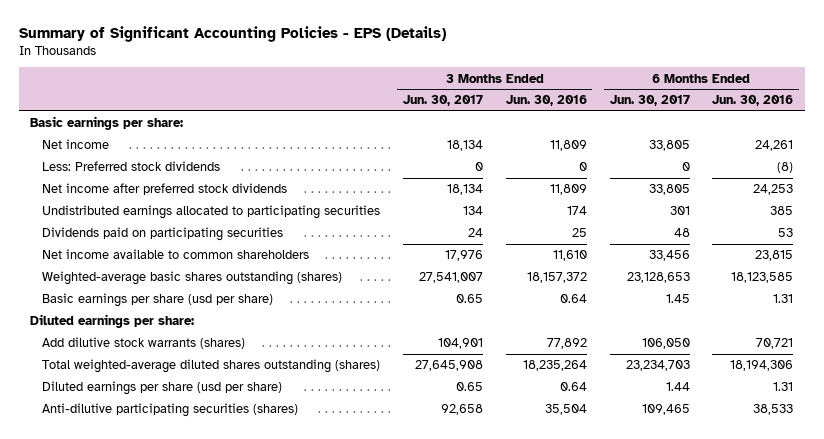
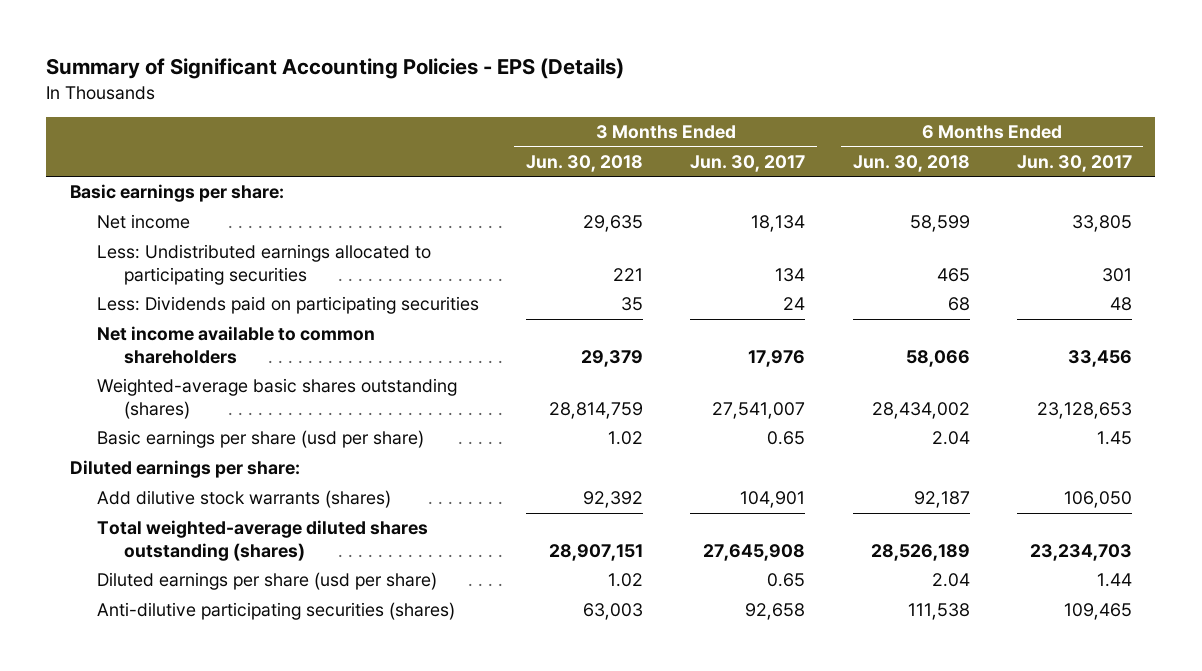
- | 3 Months Ended Jun. 30, 2017 | 3 Months Ended Jun. 30, 2016 | 6 Months Ended Jun. 30, 2017 | 6 Months Ended Jun. 30, 2016
+ | 3 Months Ended Jun. 30, 2018 | 3 Months Ended Jun. 30, 2017 | 6 Months Ended Jun. 30, 2018 | 6 Months Ended Jun. 30, 2017
- Less: Preferred stock dividends | 0 | 0 | 0 | (8)
- Net income after preferred stock dividends | 18,134 | 11,809 | 33,805 | 24,253
- Undistributed earnings allocated to participating securities | 134 | 174 | 301 | 385
- Dividends paid on participating securities | 24 | 25 | 48 | 53
+ Less: Undistributed earnings allocated to participating securities | 221 | 134 | 465 | 301
+ Less: Dividends paid on participating securities | 35 | 24 | 68 | 48

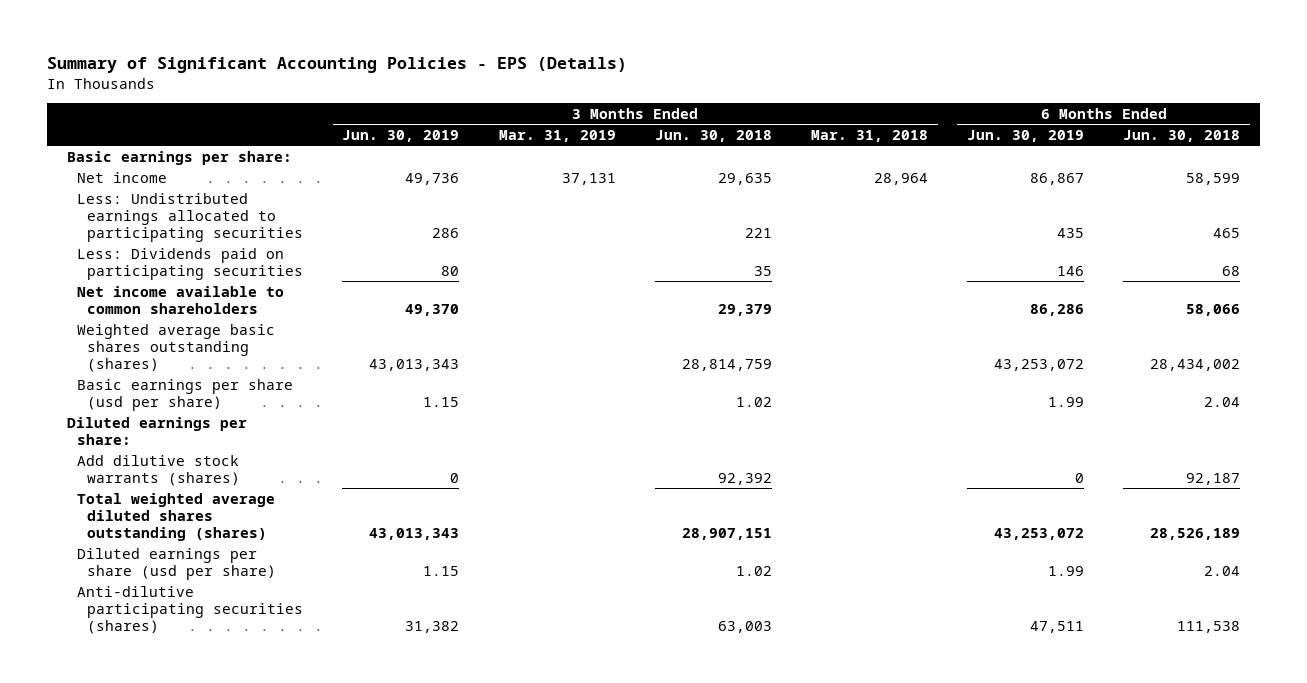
- | 3 Months Ended Jun. 30, 2018 | 3 Months Ended Jun. 30, 2017 | 6 Months Ended Jun. 30, 2018 | 6 Months Ended Jun. 30, 2017
+ | 3 Months Ended Jun. 30, 2019 | 3 Months Ended Mar. 31, 2019 | 3 Months Ended Jun. 30, 2018 | 3 Months Ended Mar. 31, 2018 | 6 Months Ended Jun. 30, 2019 | 6 Months Ended Jun. 30, 2018
- Weighted-average basic shares outstanding (shares) | 28,814,759 | 27,541,007 | 28,434,002 | 23,128,653
+ Weighted average basic shares outstanding (shares) | 43,013,343 | | 28,814,759 | | 43,253,072 | 28,434,002
- Total weighted-average diluted shares outstanding (shares) | 28,907,151 | 27,645,908 | 28,526,189 | 23,234,703
+ Total weighted average diluted shares outstanding (shares) | 43,013,343 | | 28,907,151 | | 43,253,072 | 28,526,189

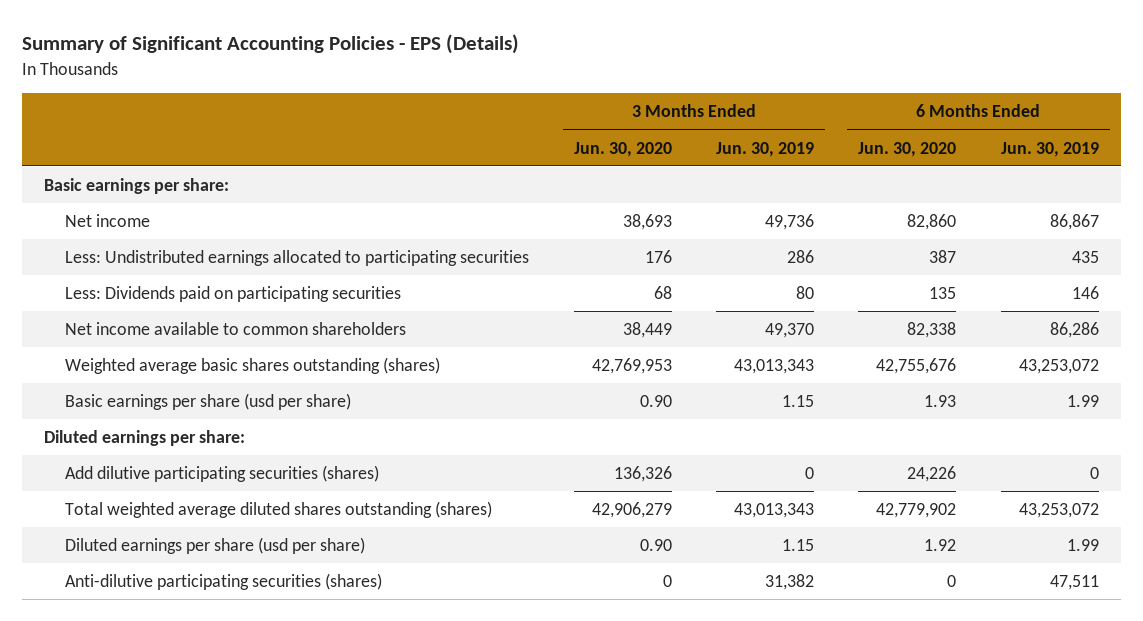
- | 3 Months Ended Jun. 30, 2019 | 3 Months Ended Mar. 31, 2019 | 3 Months Ended Jun. 30, 2018 | 3 Months Ended Mar. 31, 2018 | 6 Months Ended Jun. 30, 2019 | 6 Months Ended Jun. 30, 2018
+ | 3 Months Ended Jun. 30, 2020 | 3 Months Ended Jun. 30, 2019 | 6 Months Ended Jun. 30, 2020 | 6 Months Ended Jun. 30, 2019
- Add dilutive stock warrants (shares) | 0 | | 92,392 | | 0 | 92,187
+ Add dilutive participating securities (shares) | 136,326 | 0 | 24,226 | 0

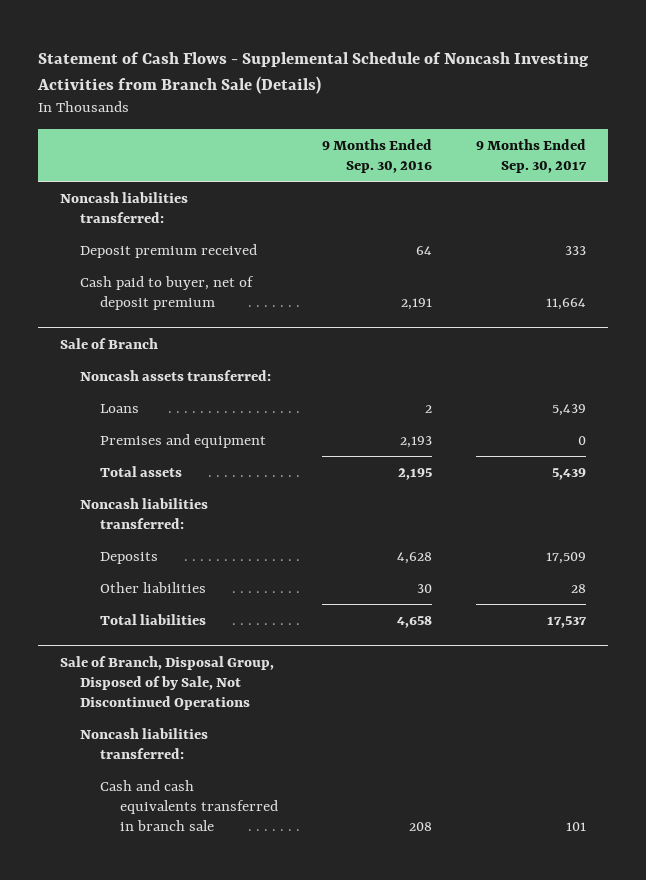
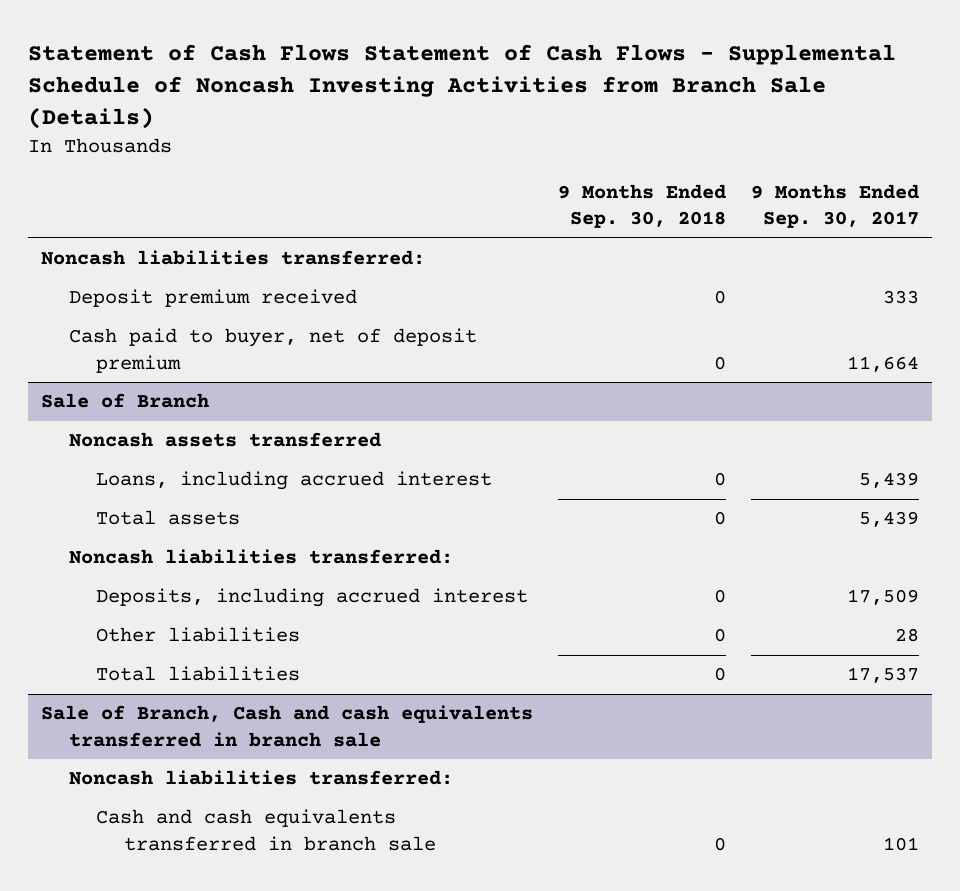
- Statement of Cash Flows - Supplemental Schedule of Noncash Investing Activities from Branch Sale (Details)
+ Statement of Cash Flows Statement of Cash Flows - Supplemental Schedule of Noncash Investing Activities from Branch Sale (Details)
- | 9 Months Ended Sep. 30, 2016 | 9 Months Ended Sep. 30, 2017
+ | 9 Months Ended Sep. 30, 2018 | 9 Months Ended Sep. 30, 2017
@ Sale of Branch
- Noncash assets transferred:
- Loans | 2 | 5,439
- Premises and equipment | 2,193 | 0
+ Noncash assets transferred
+ Loans, including accrued interest | 0 | 5,439
- Deposits | 4,628 | 17,509
+ Deposits, including accrued interest | 0 | 17,509
- Sale of Branch, Disposal Group, Disposed of by Sale, Not Discontinued Operations
+ Sale of Branch, Cash and cash equivalents transferred in branch sale

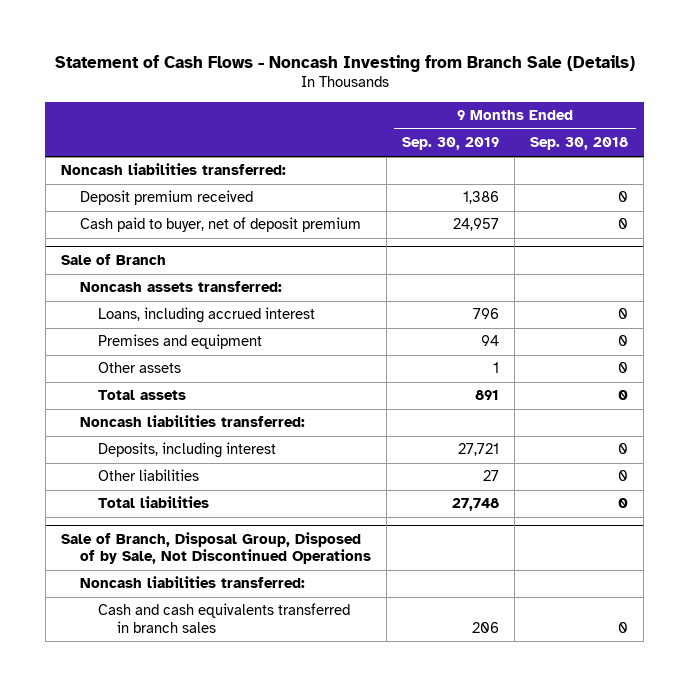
- Statement of Cash Flows Statement of Cash Flows - Supplemental Schedule of Noncash Investing Activities from Branch Sale (Details)
+ Statement of Cash Flows - Noncash Investing from Branch Sale (Details)
- | 9 Months Ended Sep. 30, 2018 | 9 Months Ended Sep. 30, 2017
+ | 9 Months Ended Sep. 30, 2019 | 9 Months Ended Sep. 30, 2018
@ Sale of Branch
- Noncash assets transferred
+ Noncash assets transferred:
+ Premises and equipment | 94 | 0
+ Other assets | 1 | 0
- Deposits, including accrued interest | 0 | 17,509
+ Deposits, including interest | 27,721 | 0
- Sale of Branch, Cash and cash equivalents transferred in branch sale
+ Sale of Branch, Disposal Group, Disposed of by Sale, Not Discontinued Operations
- Cash and cash equivalents transferred in branch sale | 0 | 101
+ Cash and cash equivalents transferred in branch sales | 206 | 0

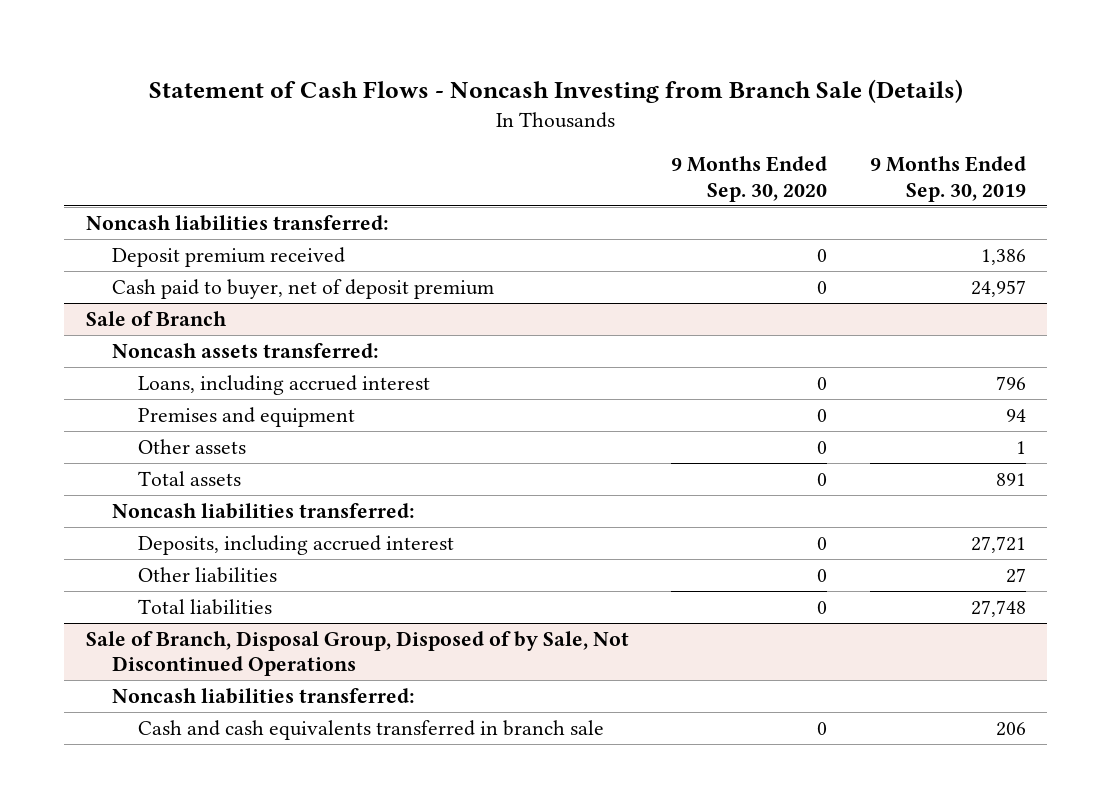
- | 9 Months Ended Sep. 30, 2019 | 9 Months Ended Sep. 30, 2018
+ | 9 Months Ended Sep. 30, 2020 | 9 Months Ended Sep. 30, 2019
@ Sale of Branch
- Deposits, including interest | 27,721 | 0
+ Deposits, including accrued interest | 0 | 27,721
@ Sale of Branch, Disposal Group, Disposed of by Sale, Not Discontinued Operations
- Cash and cash equivalents transferred in branch sales | 206 | 0
+ Cash and cash equivalents transferred in branch sale | 0 | 206

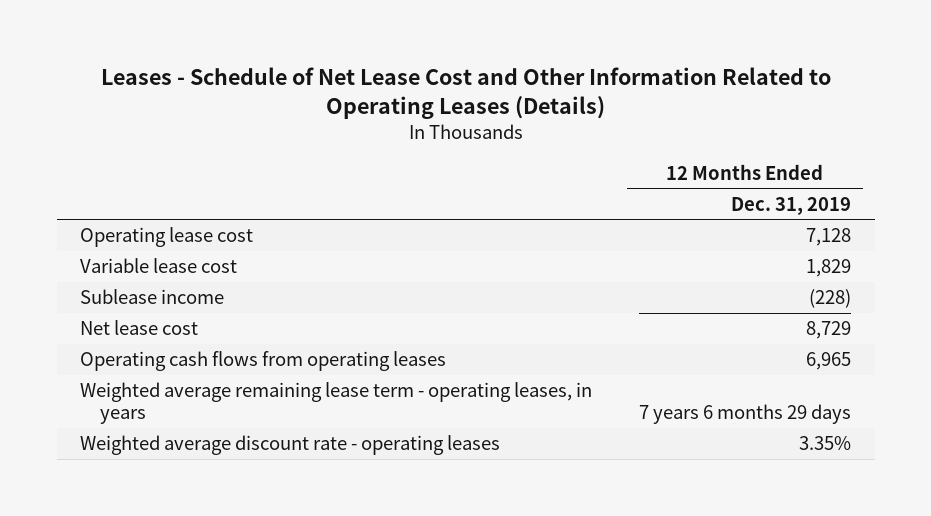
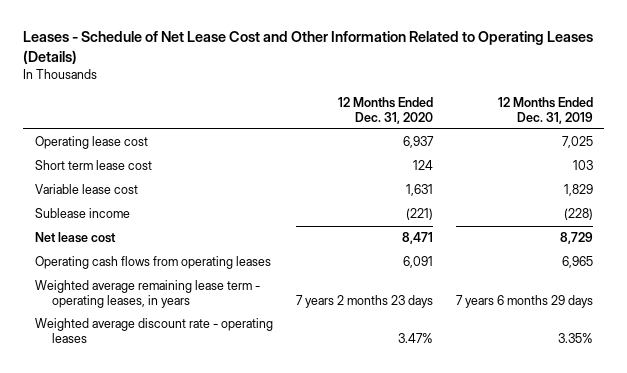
- | 12 Months Ended Dec. 31, 2019
+ | 12 Months Ended Dec. 31, 2020 | 12 Months Ended Dec. 31, 2019
- Operating lease cost | 7,128
+ Operating lease cost | 6,937 | 7,025
+ Short term lease cost | 124 | 103

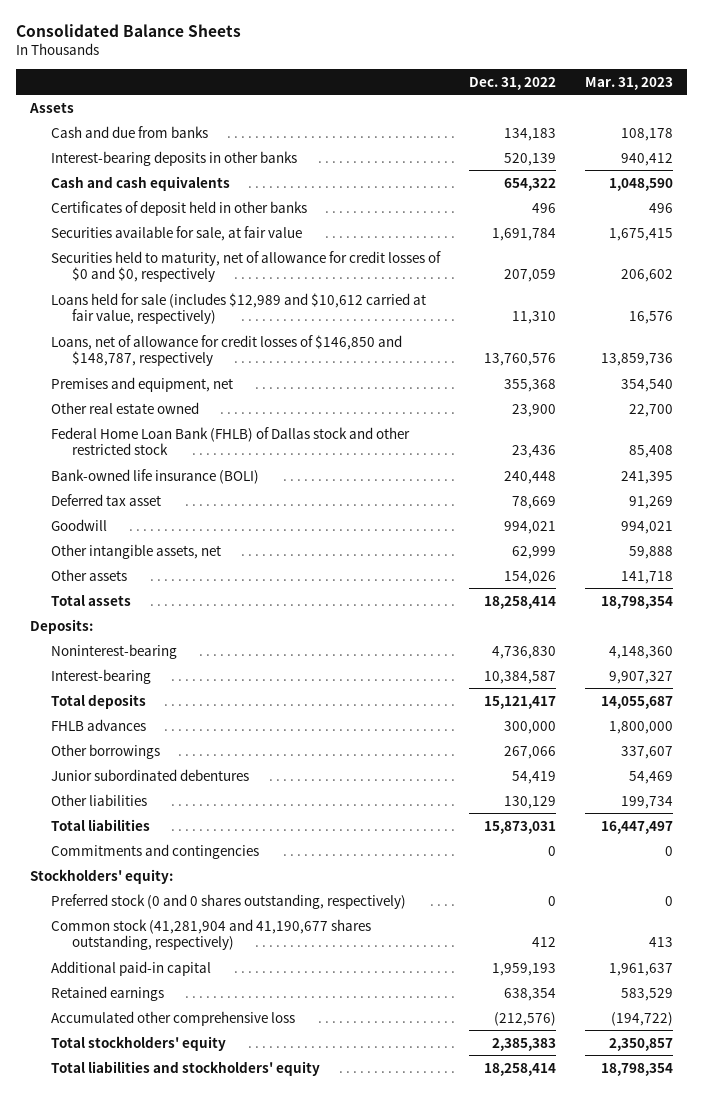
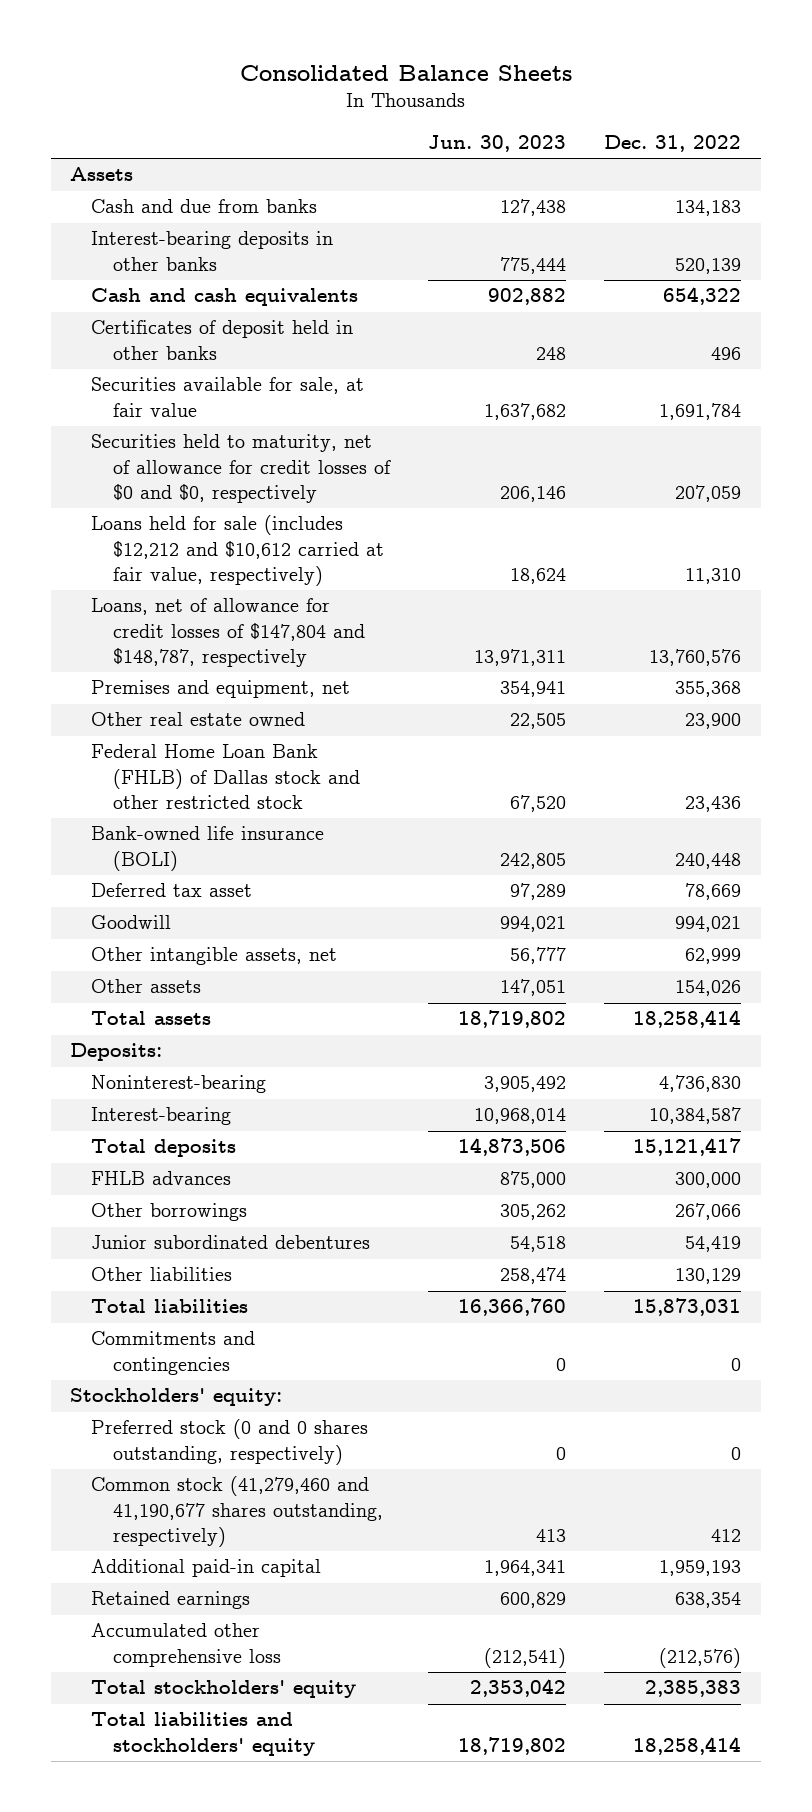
- | Dec. 31, 2022 | Mar. 31, 2023
+ | Jun. 30, 2023 | Dec. 31, 2022
- Loans held for sale (includes $12,989 and $10,612 carried at fair value, respectively) | 11,310 | 16,576
- Loans, net of allowance for credit losses of $146,850 and $148,787, respectively | 13,760,576 | 13,859,736
+ Loans held for sale (includes $12,212 and $10,612 carried at fair value, respectively) | 18,624 | 11,310
+ Loans, net of allowance for credit losses of $147,804 and $148,787, respectively | 13,971,311 | 13,760,576
- Common stock (41,281,904 and 41,190,677 shares outstanding, respectively) | 412 | 413
+ Common stock (41,279,460 and 41,190,677 shares outstanding, respectively) | 413 | 412

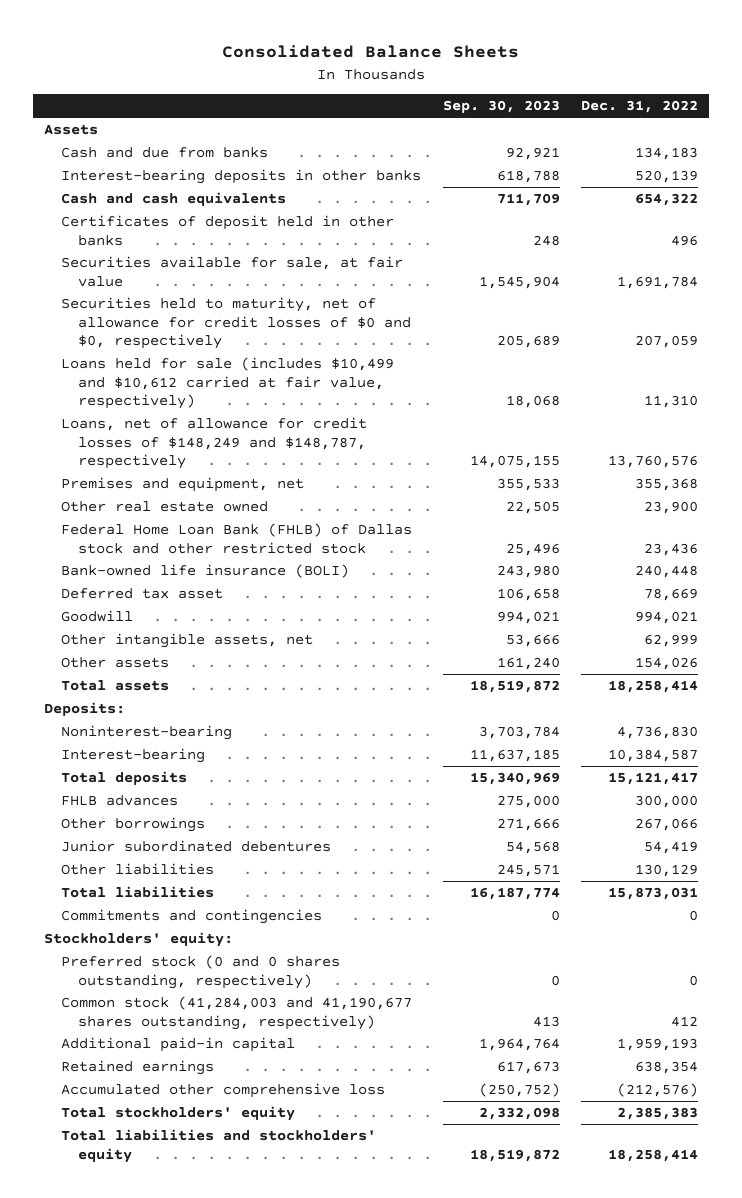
- | Jun. 30, 2023 | Dec. 31, 2022
+ | Sep. 30, 2023 | Dec. 31, 2022
- Loans held for sale (includes $12,212 and $10,612 carried at fair value, respectively) | 18,624 | 11,310
- Loans, net of allowance for credit losses of $147,804 and $148,787, respectively | 13,971,311 | 13,760,576
+ Loans held for sale (includes $10,499 and $10,612 carried at fair value, respectively) | 18,068 | 11,310
+ Loans, net of allowance for credit losses of $148,249 and $148,787, respectively | 14,075,155 | 13,760,576
- Common stock (41,279,460 and 41,190,677 shares outstanding, respectively) | 413 | 412
+ Common stock (41,284,003 and 41,190,677 shares outstanding, respectively) | 413 | 412

